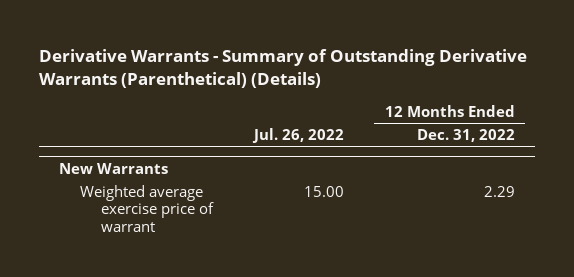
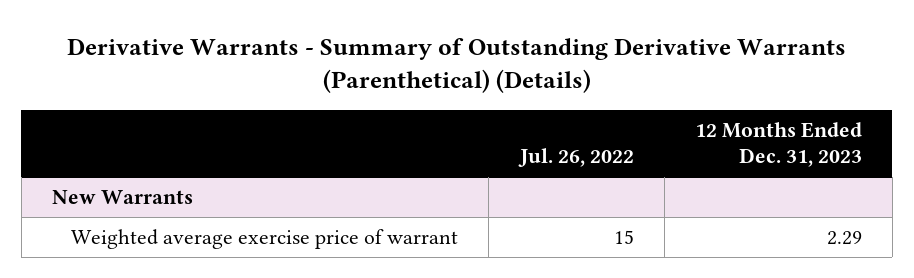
- | Jul. 26, 2022 | 12 Months Ended Dec. 31, 2022
+ | Jul. 26, 2022 | 12 Months Ended Dec. 31, 2023
@ New Warrants
- Weighted average exercise price of warrant | 15.00 | 2.29
+ Weighted average exercise price of warrant | 15 | 2.29

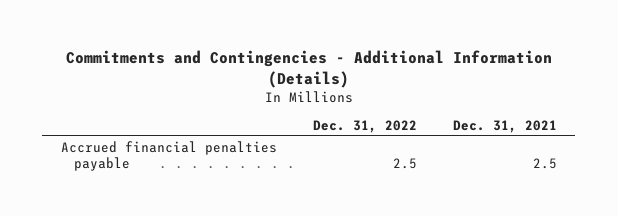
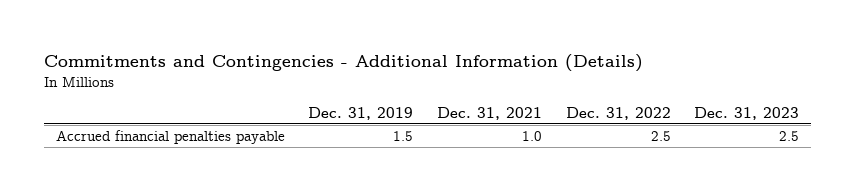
- | Dec. 31, 2022 | Dec. 31, 2021
+ | Dec. 31, 2019 | Dec. 31, 2021 | Dec. 31, 2022 | Dec. 31, 2023
- Accrued financial penalties payable | 2.5 | 2.5
+ Accrued financial penalties payable | 1.5 | 1.0 | 2.5 | 2.5

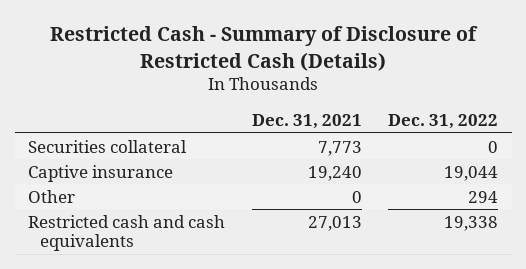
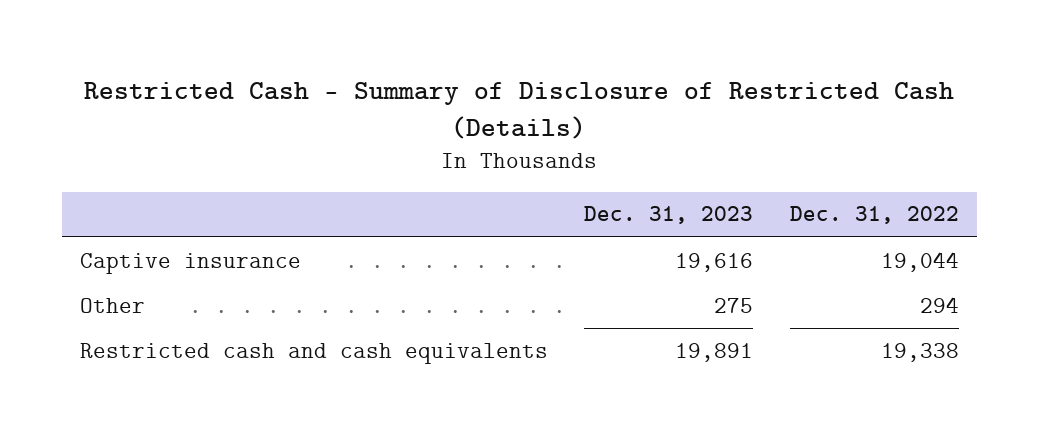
- | Dec. 31, 2021 | Dec. 31, 2022
+ | Dec. 31, 2023 | Dec. 31, 2022
- Securities collateral | 7,773 | 0

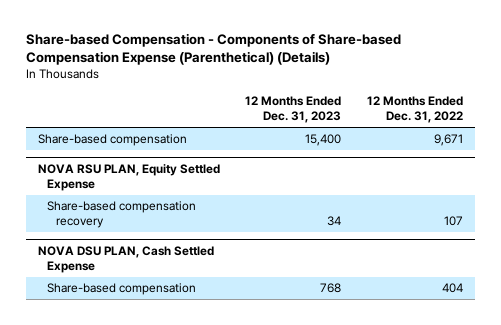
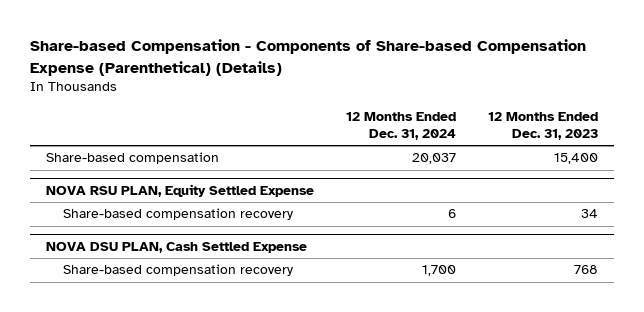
- | 12 Months Ended Dec. 31, 2023 | 12 Months Ended Dec. 31, 2022
+ | 12 Months Ended Dec. 31, 2024 | 12 Months Ended Dec. 31, 2023
@ NOVA DSU PLAN, Cash Settled Expense
- Share-based compensation | 768 | 404
+ Share-based compensation recovery | 1,700 | 768

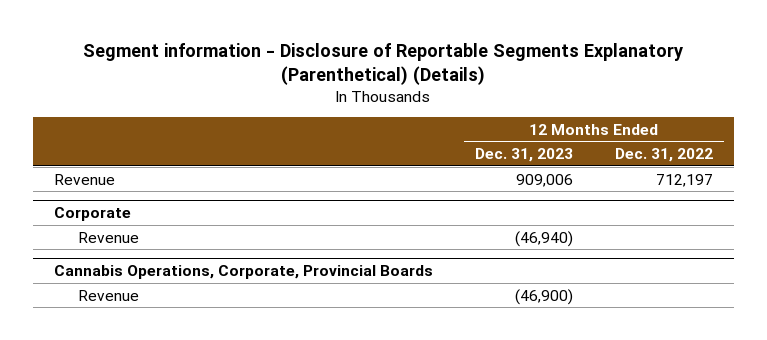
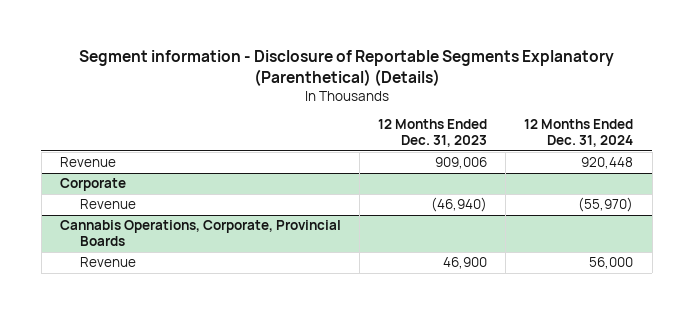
- | 12 Months Ended Dec. 31, 2023 | 12 Months Ended Dec. 31, 2022
+ | 12 Months Ended Dec. 31, 2023 | 12 Months Ended Dec. 31, 2024
@ Cannabis Operations, Corporate, Provincial Boards
- Revenue | (46,900) |
+ Revenue | 46,900 | 56,000

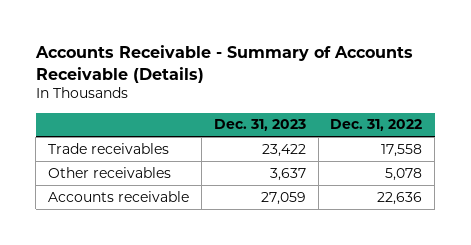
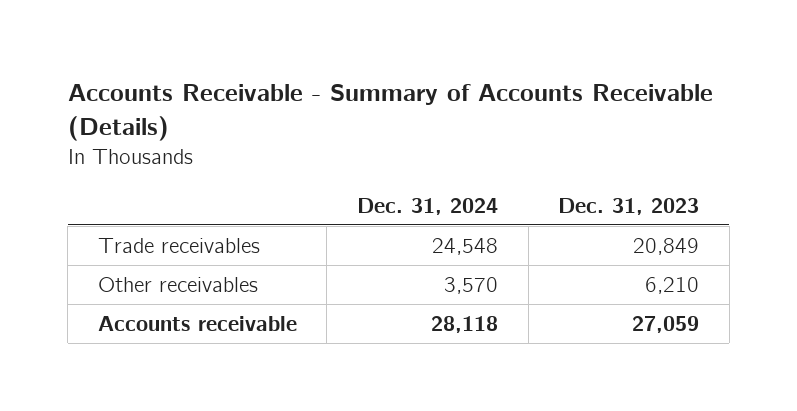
- | Dec. 31, 2023 | Dec. 31, 2022
+ | Dec. 31, 2024 | Dec. 31, 2023
- Trade receivables | 23,422 | 17,558
- Other receivables | 3,637 | 5,078
+ Trade receivables | 24,548 | 20,849
+ Other receivables | 3,570 | 6,210

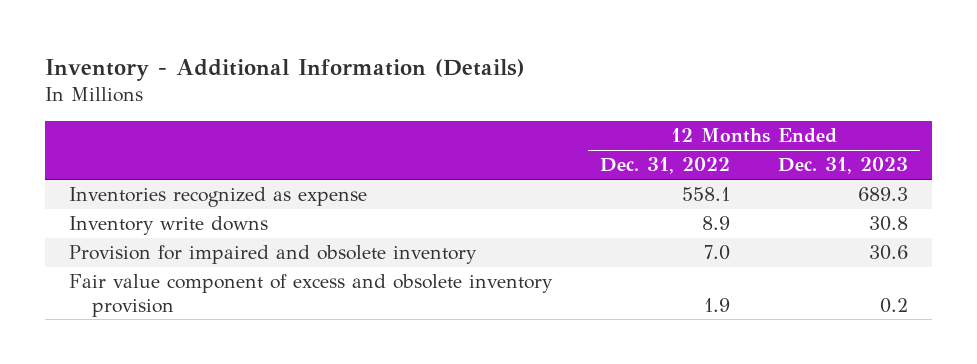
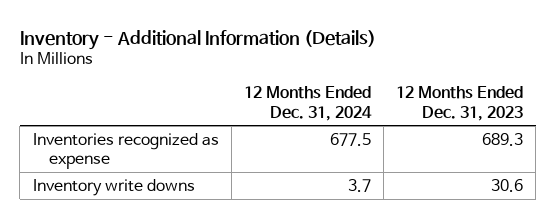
- | 12 Months Ended Dec. 31, 2022 | 12 Months Ended Dec. 31, 2023
+ | 12 Months Ended Dec. 31, 2024 | 12 Months Ended Dec. 31, 2023
- Inventory write downs | 8.9 | 30.8
- Provision for impaired and obsolete inventory | 7.0 | 30.6
- Fair value component of excess and obsolete inventory provision | 1.9 | 0.2
+ Inventory write downs | 3.7 | 30.6

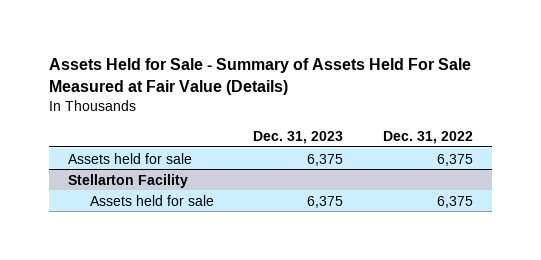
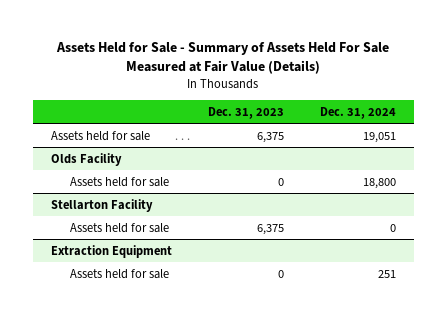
- | Dec. 31, 2023 | Dec. 31, 2022
+ | Dec. 31, 2023 | Dec. 31, 2024
+ Olds Facility
+ Assets held for sale | 0 | 18,800
+ Extraction Equipment
+ Assets held for sale | 0 | 251

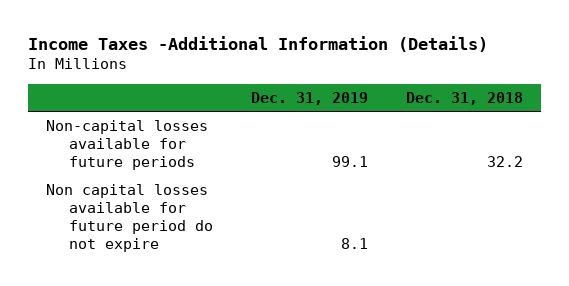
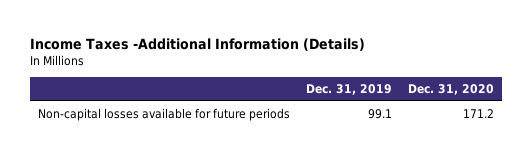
- | Dec. 31, 2019 | Dec. 31, 2018
+ | Dec. 31, 2019 | Dec. 31, 2020
- Non capital losses available for future period do not expire | 8.1 |

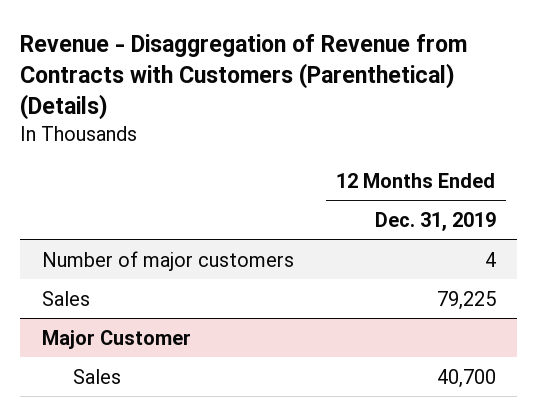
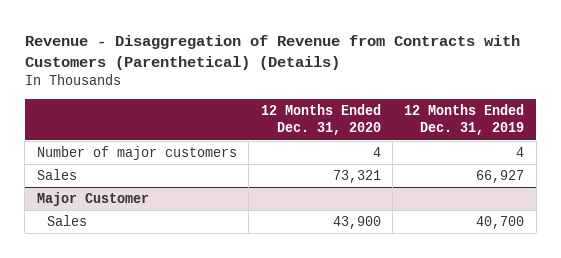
- | 12 Months Ended Dec. 31, 2019
+ | 12 Months Ended Dec. 31, 2020 | 12 Months Ended Dec. 31, 2019
- Sales | 79,225
+ Sales | 73,321 | 66,927

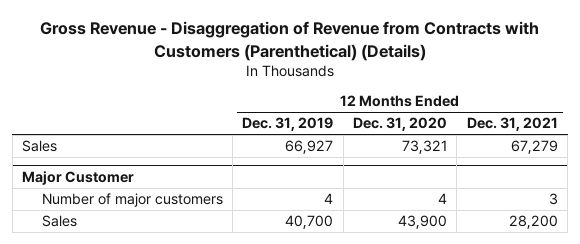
- Revenue - Disaggregation of Revenue from Contracts with Customers (Parenthetical) (Details)
+ Gross Revenue - Disaggregation of Revenue from Contracts with Customers (Parenthetical) (Details)
- | 12 Months Ended Dec. 31, 2020 | 12 Months Ended Dec. 31, 2019
+ | 12 Months Ended Dec. 31, 2019 | 12 Months Ended Dec. 31, 2020 | 12 Months Ended Dec. 31, 2021
- Number of major customers | 4 | 4
@ Major Customer
+ Number of major customers | 4 | 4 | 3

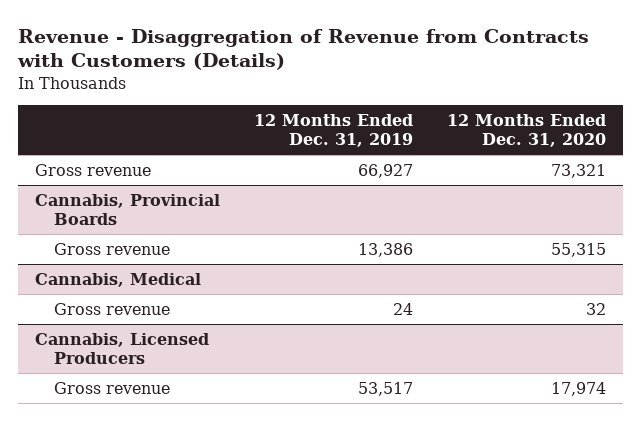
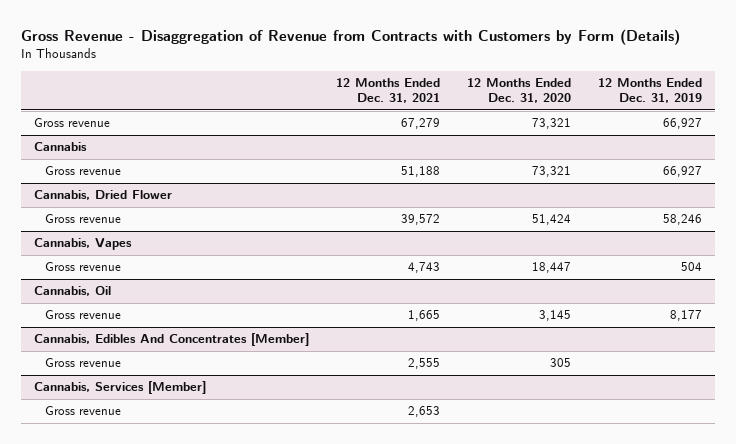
- Revenue - Disaggregation of Revenue from Contracts with Customers (Details)
+ Gross Revenue - Disaggregation of Revenue from Contracts with Customers by Form (Details)
- | 12 Months Ended Dec. 31, 2019 | 12 Months Ended Dec. 31, 2020
+ | 12 Months Ended Dec. 31, 2021 | 12 Months Ended Dec. 31, 2020 | 12 Months Ended Dec. 31, 2019
- Cannabis, Provincial Boards
- Gross revenue | 13,386 | 55,315
- Cannabis, Medical
- Gross revenue | 24 | 32
- Cannabis, Licensed Producers
- Gross revenue | 53,517 | 17,974
+ Cannabis
+ Gross revenue | 51,188 | 73,321 | 66,927
+ Cannabis, Dried Flower
+ Gross revenue | 39,572 | 51,424 | 58,246
+ Cannabis, Vapes
+ Gross revenue | 4,743 | 18,447 | 504
+ Cannabis, Oil
+ Gross revenue | 1,665 | 3,145 | 8,177
+ Cannabis, Edibles And Concentrates [Member]
+ Gross revenue | 2,555 | 305 |
+ Cannabis, Services [Member]
+ Gross revenue | 2,653 | |

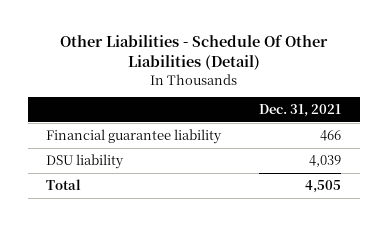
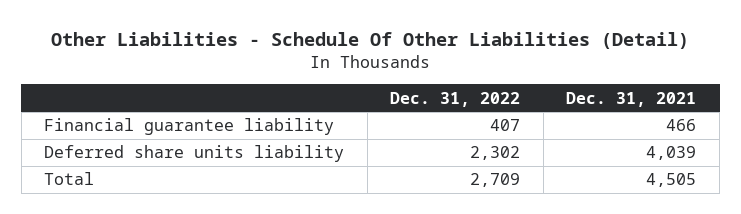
- | Dec. 31, 2021
+ | Dec. 31, 2022 | Dec. 31, 2021
- DSU liability | 4,039
+ Deferred share units liability | 2,302 | 4,039

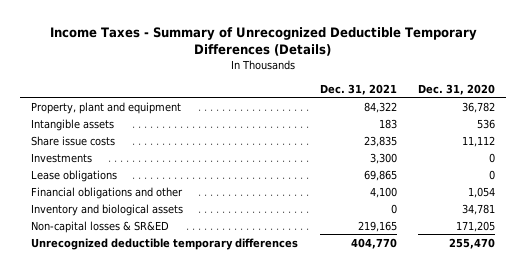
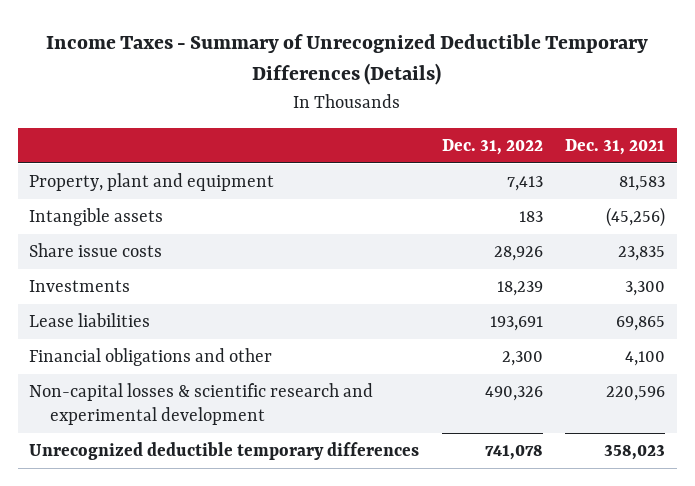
- | Dec. 31, 2021 | Dec. 31, 2020
+ | Dec. 31, 2022 | Dec. 31, 2021
- Property, plant and equipment | 84,322 | 36,782
- Intangible assets | 183 | 536
+ Property, plant and equipment | 7,413 | 81,583
+ Intangible assets | 183 | (45,256)
- Lease obligations | 69,865 | 0
+ Lease liabilities | 193,691 | 69,865
- Inventory and biological assets | 0 | 34,781
- Non-capital losses & SR&ED | 219,165 | 171,205
- Unrecognized deductible temporary differences | 404,770 | 255,470
+ Non-capital losses & scientific research and experimental development | 490,326 | 220,596
+ Unrecognized deductible temporary differences | 741,078 | 358,023

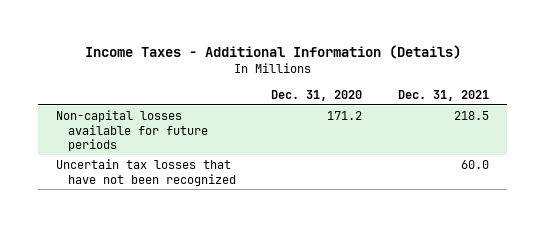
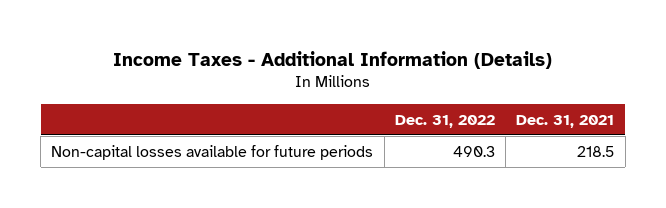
- | Dec. 31, 2020 | Dec. 31, 2021
+ | Dec. 31, 2022 | Dec. 31, 2021
- Uncertain tax losses that have not been recognized | | 60.0

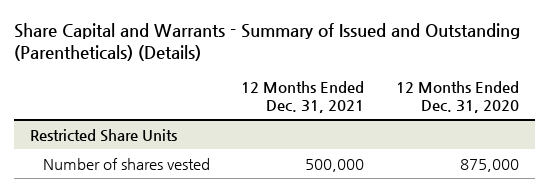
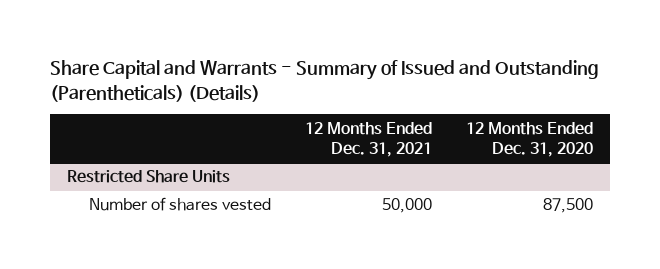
@ Restricted Share Units
- Number of shares vested | 500,000 | 875,000
+ Number of shares vested | 50,000 | 87,500

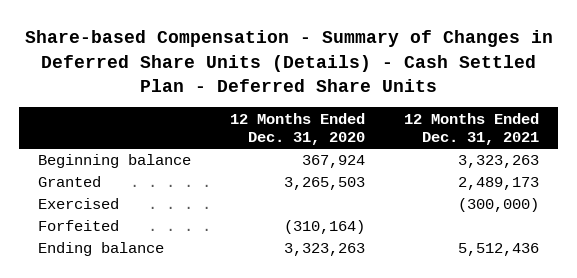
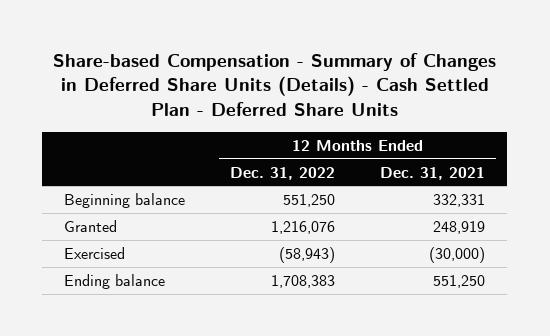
- | 12 Months Ended Dec. 31, 2020 | 12 Months Ended Dec. 31, 2021
+ | 12 Months Ended Dec. 31, 2022 | 12 Months Ended Dec. 31, 2021
- Beginning balance | 367,924 | 3,323,263
- Granted | 3,265,503 | 2,489,173
- Exercised | | (300,000)
- Forfeited | (310,164) |
- Ending balance | 3,323,263 | 5,512,436
+ Beginning balance | 551,250 | 332,331
+ Granted | 1,216,076 | 248,919
+ Exercised | (58,943) | (30,000)
+ Ending balance | 1,708,383 | 551,250

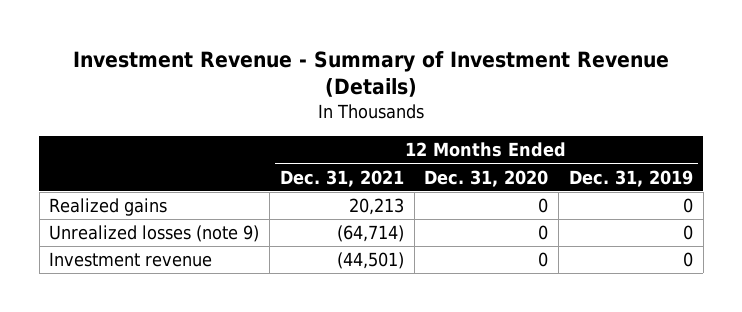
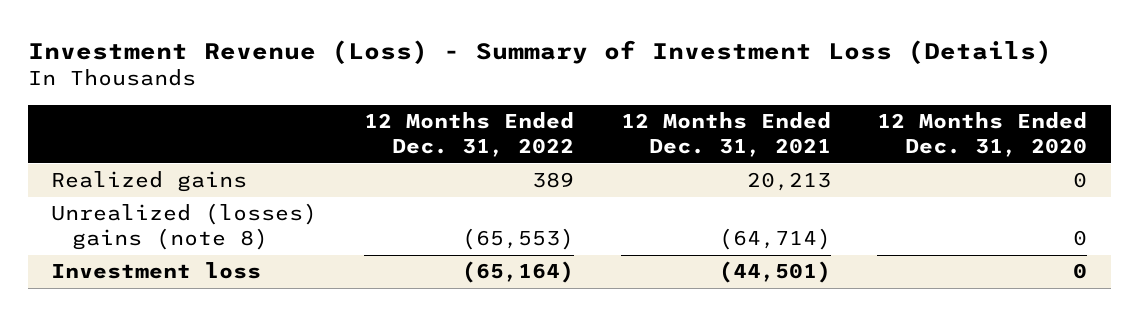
- Investment Revenue - Summary of Investment Revenue (Details)
+ Investment Revenue (Loss) - Summary of Investment Loss (Details)
- | 12 Months Ended Dec. 31, 2021 | 12 Months Ended Dec. 31, 2020 | 12 Months Ended Dec. 31, 2019
+ | 12 Months Ended Dec. 31, 2022 | 12 Months Ended Dec. 31, 2021 | 12 Months Ended Dec. 31, 2020
- Unrealized losses (note 9) | (64,714) | 0 | 0
- Investment revenue | (44,501) | 0 | 0
+ Unrealized (losses) gains (note 8) | (65,553) | (64,714) | 0
+ Investment loss | (65,164) | (44,501) | 0

